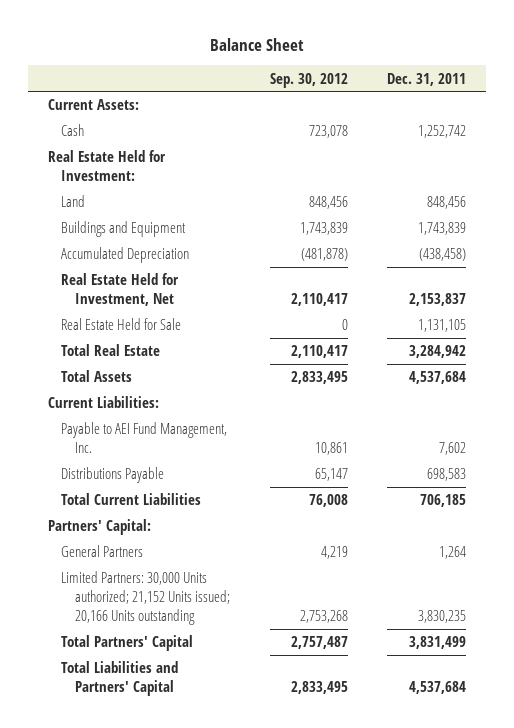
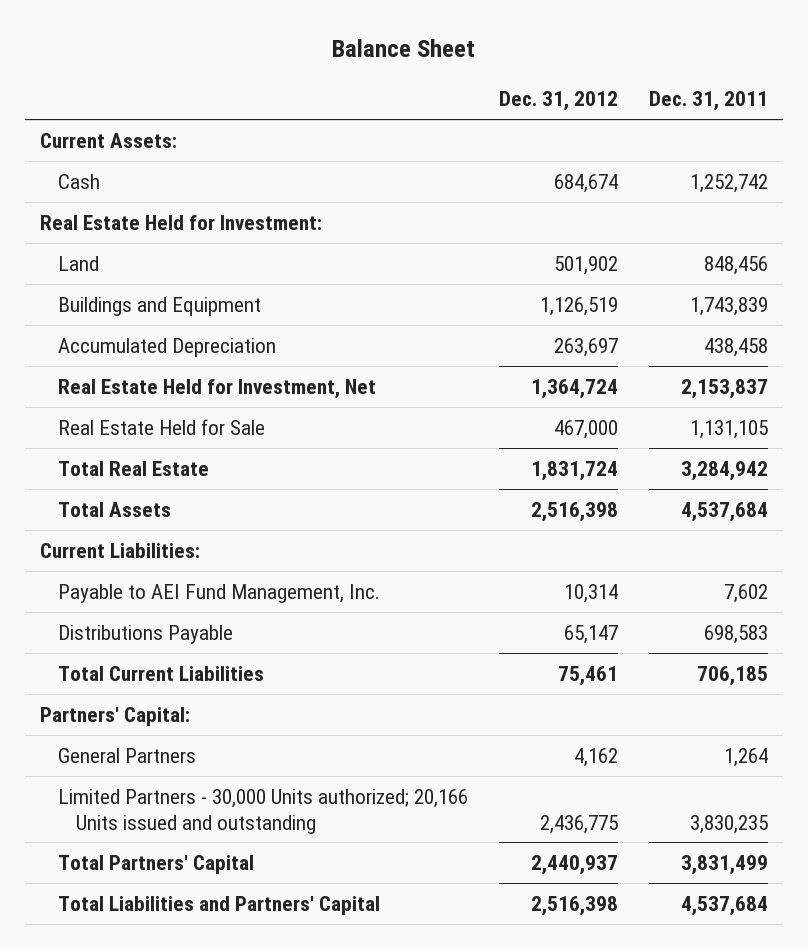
- | Sep. 30, 2012 | Dec. 31, 2011
+ | Dec. 31, 2012 | Dec. 31, 2011
- Accumulated Depreciation | (481,878) | (438,458)
+ Accumulated Depreciation | 263,697 | 438,458
- Limited Partners: 30,000 Units authorized; 21,152 Units issued; 20,166 Units outstanding | 2,753,268 | 3,830,235
+ Limited Partners - 30,000 Units authorized; 20,166 Units issued and outstanding | 2,436,775 | 3,830,235

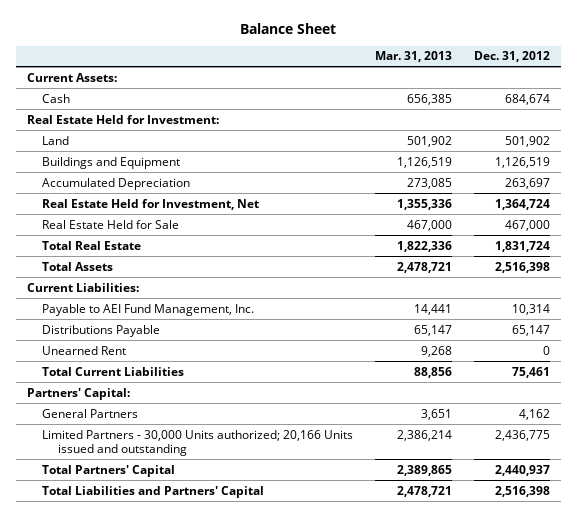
- | Dec. 31, 2012 | Dec. 31, 2011
+ | Mar. 31, 2013 | Dec. 31, 2012
+ Unearned Rent | 9,268 | 0

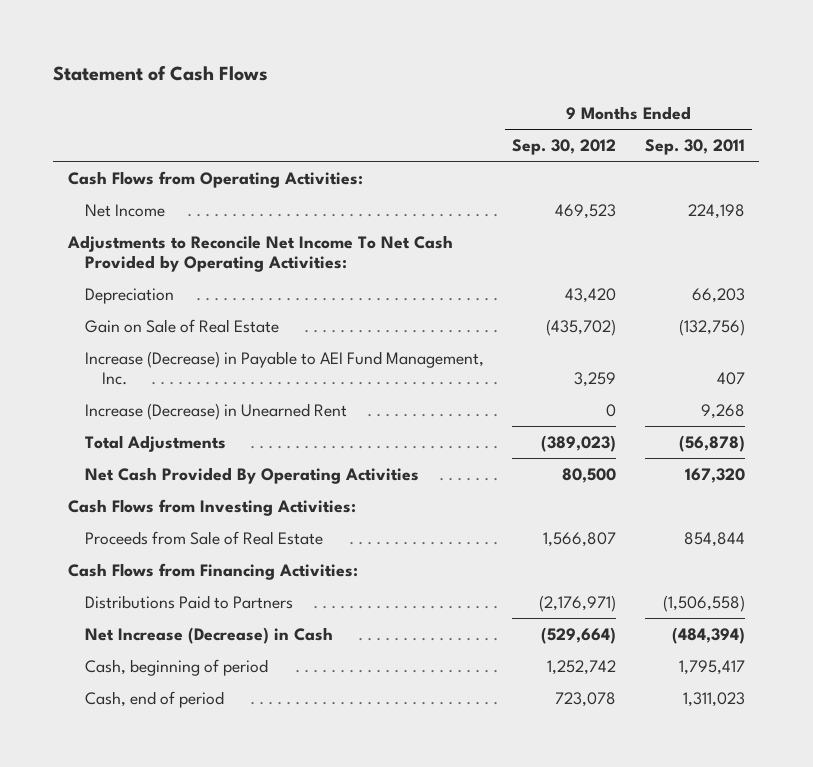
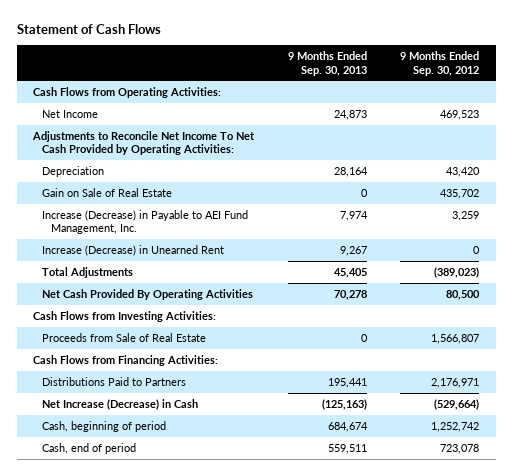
- | 9 Months Ended Sep. 30, 2012 | 9 Months Ended Sep. 30, 2011
+ | 9 Months Ended Sep. 30, 2013 | 9 Months Ended Sep. 30, 2012
- Gain on Sale of Real Estate | (435,702) | (132,756)
+ Gain on Sale of Real Estate | 0 | 435,702
- Distributions Paid to Partners | (2,176,971) | (1,506,558)
+ Distributions Paid to Partners | 195,441 | 2,176,971

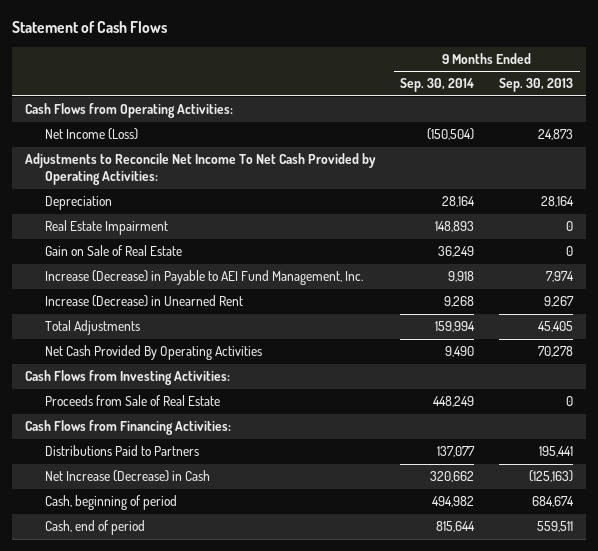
- | 9 Months Ended Sep. 30, 2013 | 9 Months Ended Sep. 30, 2012
+ | 9 Months Ended Sep. 30, 2014 | 9 Months Ended Sep. 30, 2013
- Net Income | 24,873 | 469,523
+ Net Income (Loss) | (150,504) | 24,873
+ Real Estate Impairment | 148,893 | 0

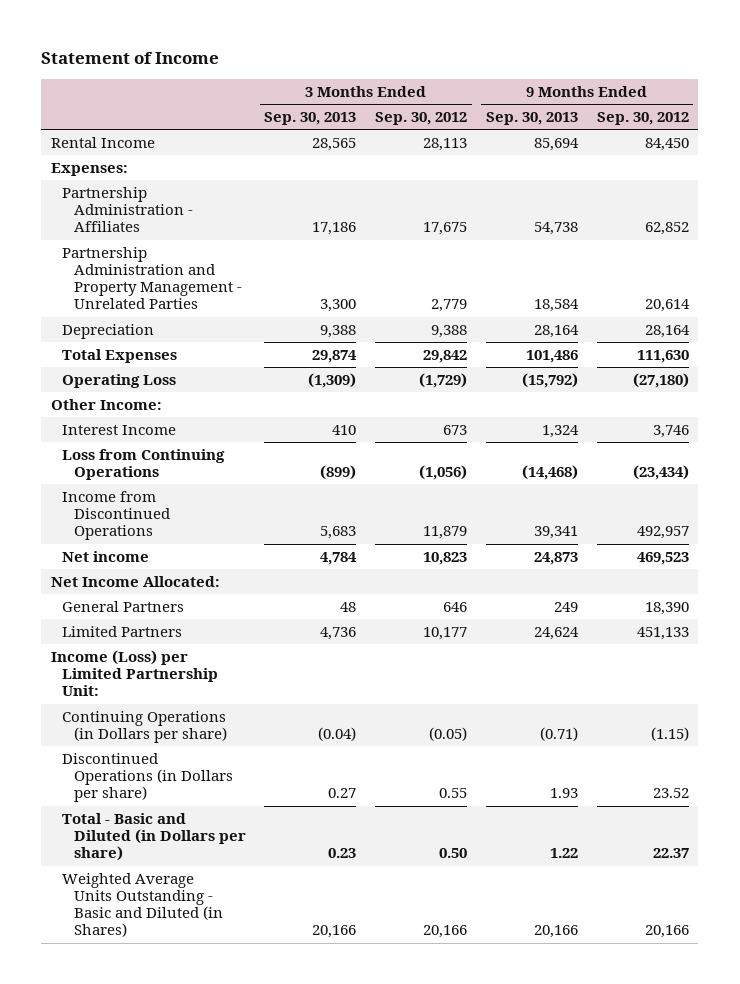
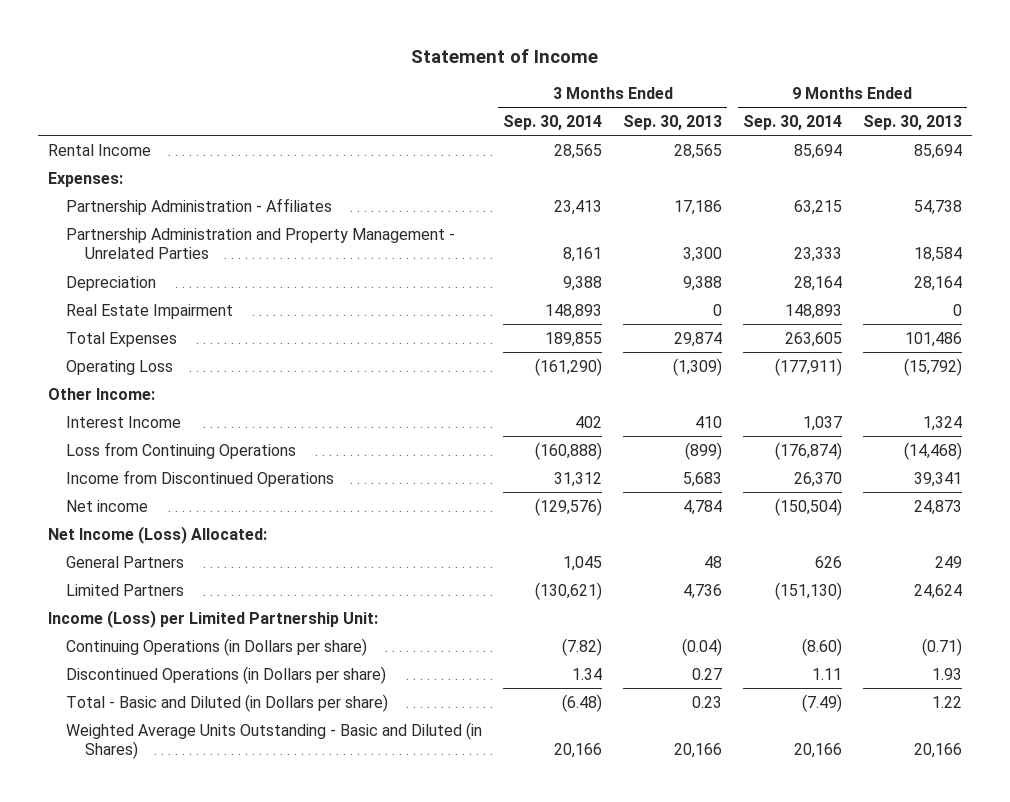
- | 3 Months Ended Sep. 30, 2013 | 3 Months Ended Sep. 30, 2012 | 9 Months Ended Sep. 30, 2013 | 9 Months Ended Sep. 30, 2012
+ | 3 Months Ended Sep. 30, 2014 | 3 Months Ended Sep. 30, 2013 | 9 Months Ended Sep. 30, 2014 | 9 Months Ended Sep. 30, 2013
+ Real Estate Impairment | 148,893 | 0 | 148,893 | 0
- Net Income Allocated:
+ Net Income (Loss) Allocated:

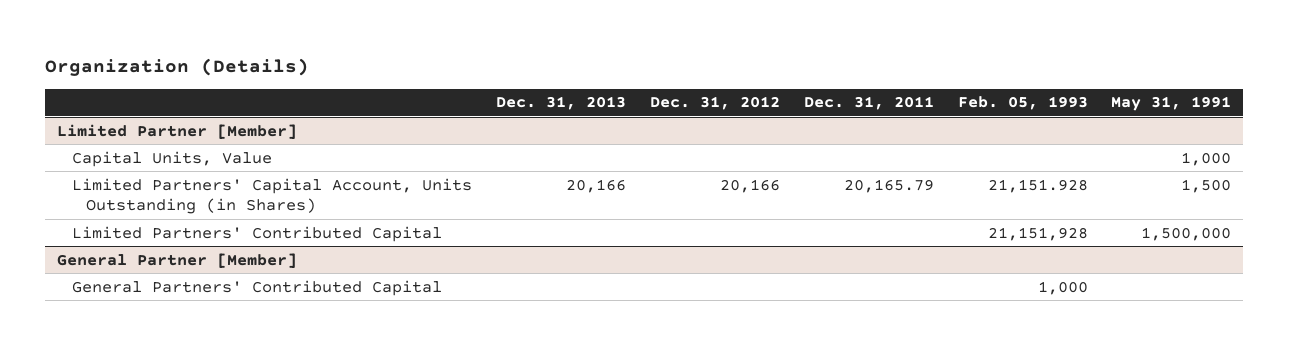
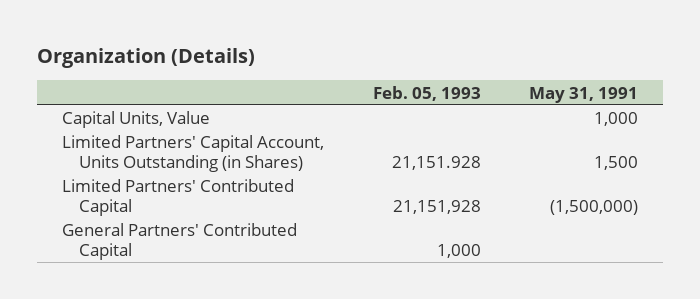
- | Dec. 31, 2013 | Dec. 31, 2012 | Dec. 31, 2011 | Feb. 05, 1993 | May 31, 1991
+ | Feb. 05, 1993 | May 31, 1991
- Limited Partner [Member]
- Limited Partners' Contributed Capital | | | | 21,151,928 | 1,500,000
- General Partner [Member]
+ Limited Partners' Contributed Capital | 21,151,928 | (1,500,000)

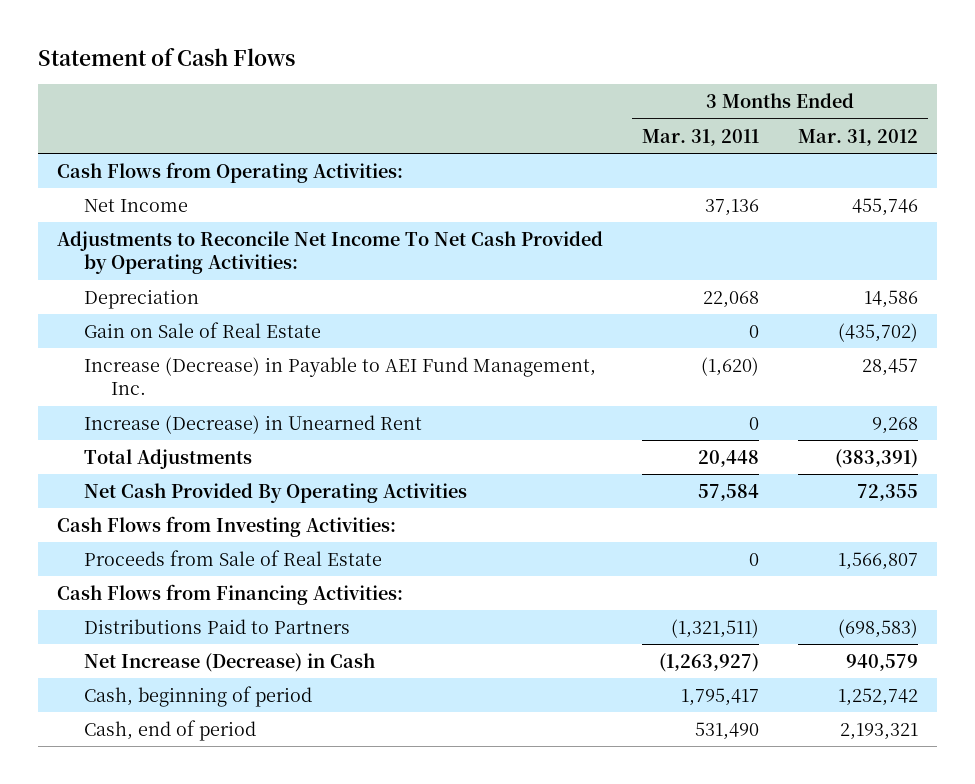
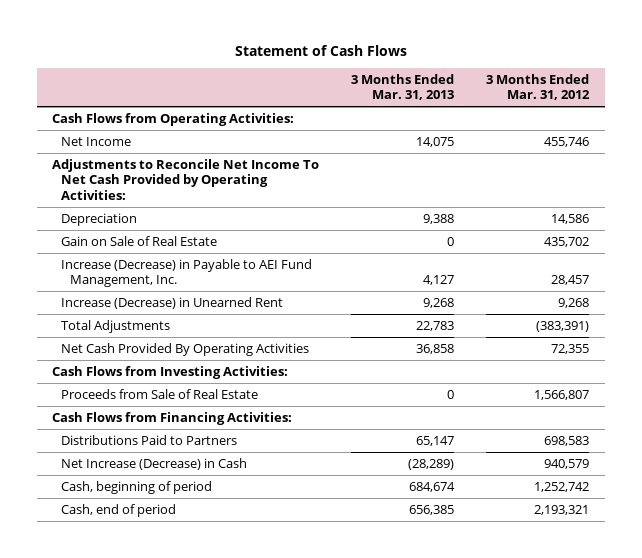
- | 3 Months Ended Mar. 31, 2011 | 3 Months Ended Mar. 31, 2012
+ | 3 Months Ended Mar. 31, 2013 | 3 Months Ended Mar. 31, 2012
- Gain on Sale of Real Estate | 0 | (435,702)
+ Gain on Sale of Real Estate | 0 | 435,702
- Distributions Paid to Partners | (1,321,511) | (698,583)
+ Distributions Paid to Partners | 65,147 | 698,583

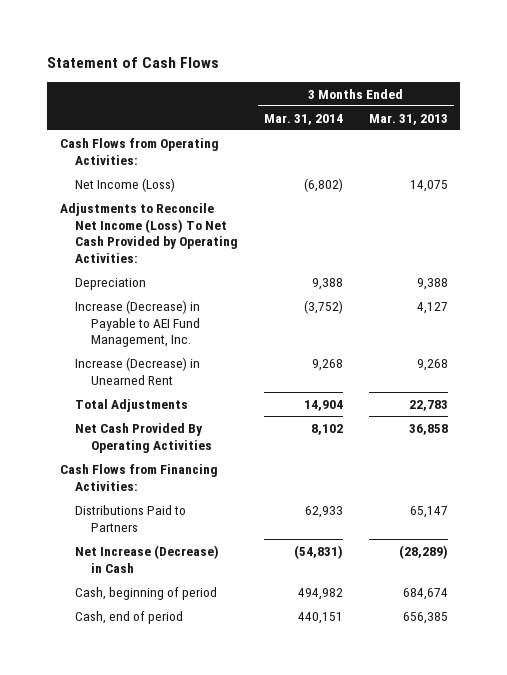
- | 3 Months Ended Mar. 31, 2013 | 3 Months Ended Mar. 31, 2012
+ | 3 Months Ended Mar. 31, 2014 | 3 Months Ended Mar. 31, 2013
- Net Income | 14,075 | 455,746
- Adjustments to Reconcile Net Income To Net Cash Provided by Operating Activities:
+ Net Income (Loss) | (6,802) | 14,075
+ Adjustments to Reconcile Net Income (Loss) To Net Cash Provided by Operating Activities:
- Gain on Sale of Real Estate | 0 | 435,702
- Cash Flows from Investing Activities:
- Proceeds from Sale of Real Estate | 0 | 1,566,807

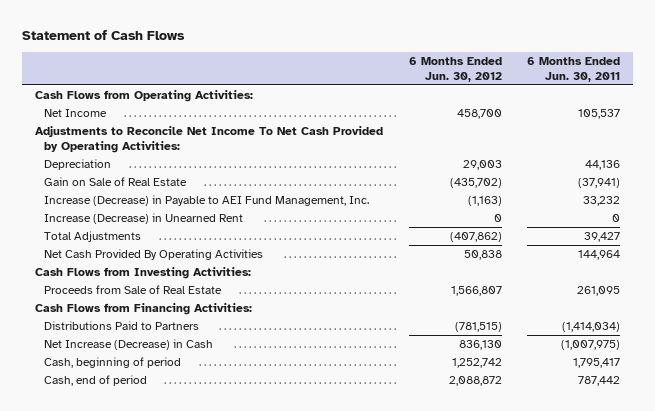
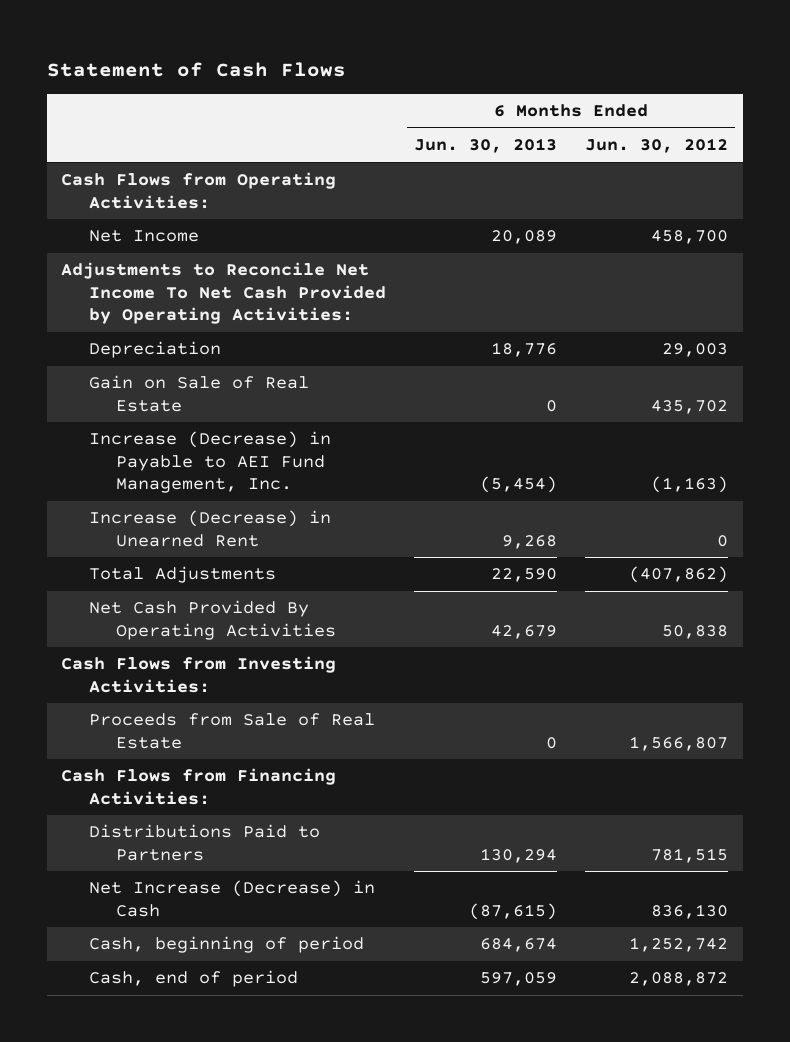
- | 6 Months Ended Jun. 30, 2012 | 6 Months Ended Jun. 30, 2011
+ | 6 Months Ended Jun. 30, 2013 | 6 Months Ended Jun. 30, 2012
- Gain on Sale of Real Estate | (435,702) | (37,941)
+ Gain on Sale of Real Estate | 0 | 435,702
- Distributions Paid to Partners | (781,515) | (1,414,034)
+ Distributions Paid to Partners | 130,294 | 781,515

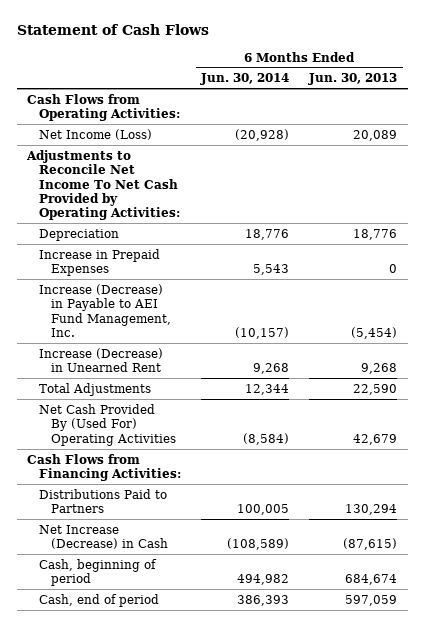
- | 6 Months Ended Jun. 30, 2013 | 6 Months Ended Jun. 30, 2012
+ | 6 Months Ended Jun. 30, 2014 | 6 Months Ended Jun. 30, 2013
- Net Income | 20,089 | 458,700
+ Net Income (Loss) | (20,928) | 20,089
- Gain on Sale of Real Estate | 0 | 435,702
+ Increase in Prepaid Expenses | 5,543 | 0
- Net Cash Provided By Operating Activities | 42,679 | 50,838
- Cash Flows from Investing Activities:
- Proceeds from Sale of Real Estate | 0 | 1,566,807
+ Net Cash Provided By (Used For) Operating Activities | (8,584) | 42,679

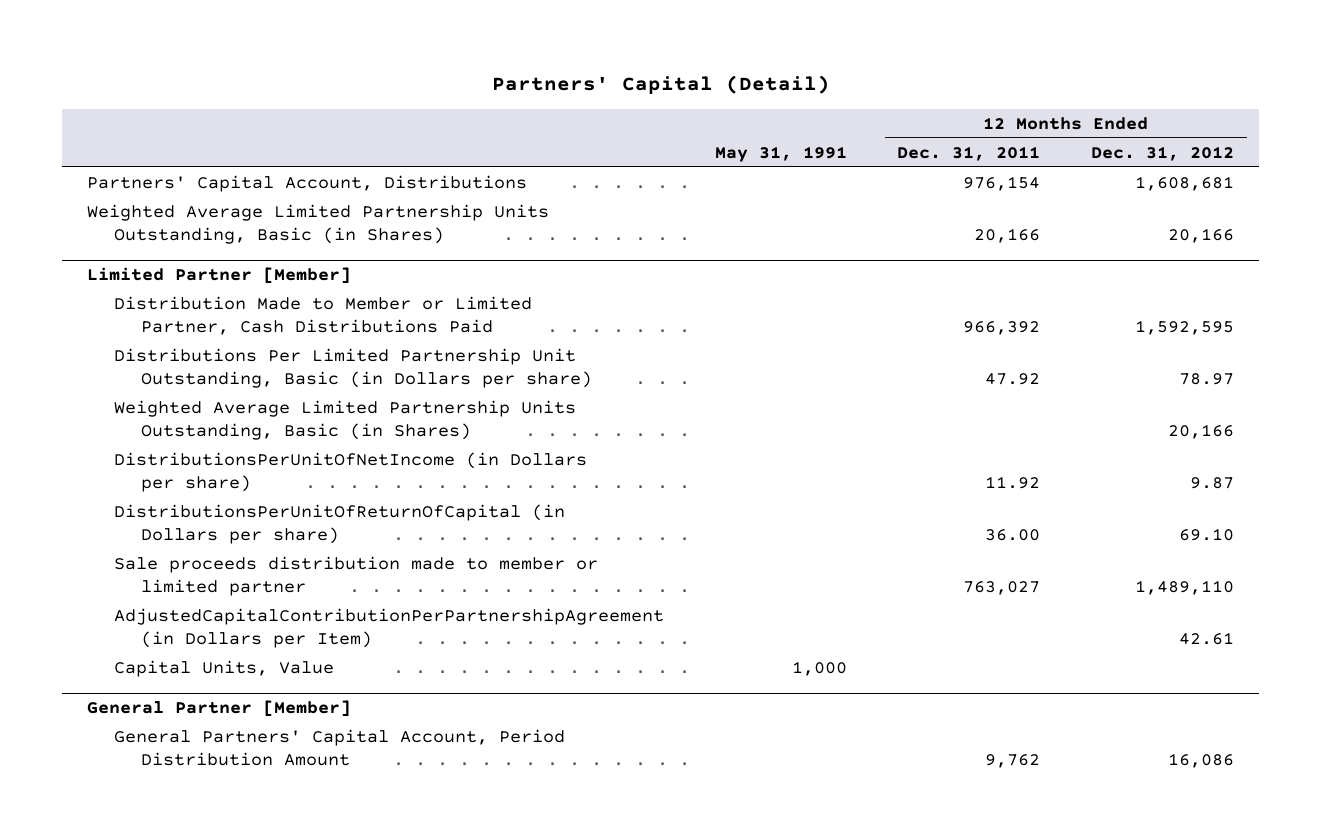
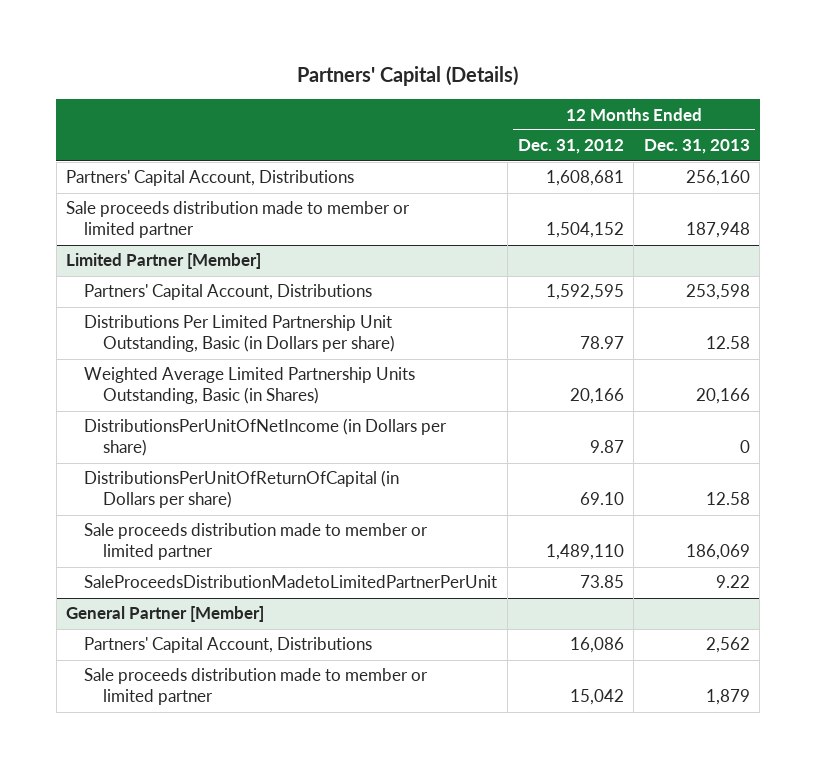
- Partners' Capital (Detail)
+ Partners' Capital (Details)
- | May 31, 1991 | 12 Months Ended Dec. 31, 2011 | 12 Months Ended Dec. 31, 2012
+ | 12 Months Ended Dec. 31, 2012 | 12 Months Ended Dec. 31, 2013
- Weighted Average Limited Partnership Units Outstanding, Basic (in Shares) | | 20,166 | 20,166
+ Sale proceeds distribution made to member or limited partner | 1,504,152 | 187,948
@ Limited Partner [Member]
- Distribution Made to Member or Limited Partner, Cash Distributions Paid | | 966,392 | 1,592,595
+ Partners' Capital Account, Distributions | 1,592,595 | 253,598
- AdjustedCapitalContributionPerPartnershipAgreement (in Dollars per Item) | | | 42.61
- Capital Units, Value | 1,000 | |
+ SaleProceedsDistributionMadetoLimitedPartnerPerUnit | 73.85 | 9.22
@ General Partner [Member]
- General Partners' Capital Account, Period Distribution Amount | | 9,762 | 16,086
+ Partners' Capital Account, Distributions | 16,086 | 2,562
+ Sale proceeds distribution made to member or limited partner | 15,042 | 1,879

